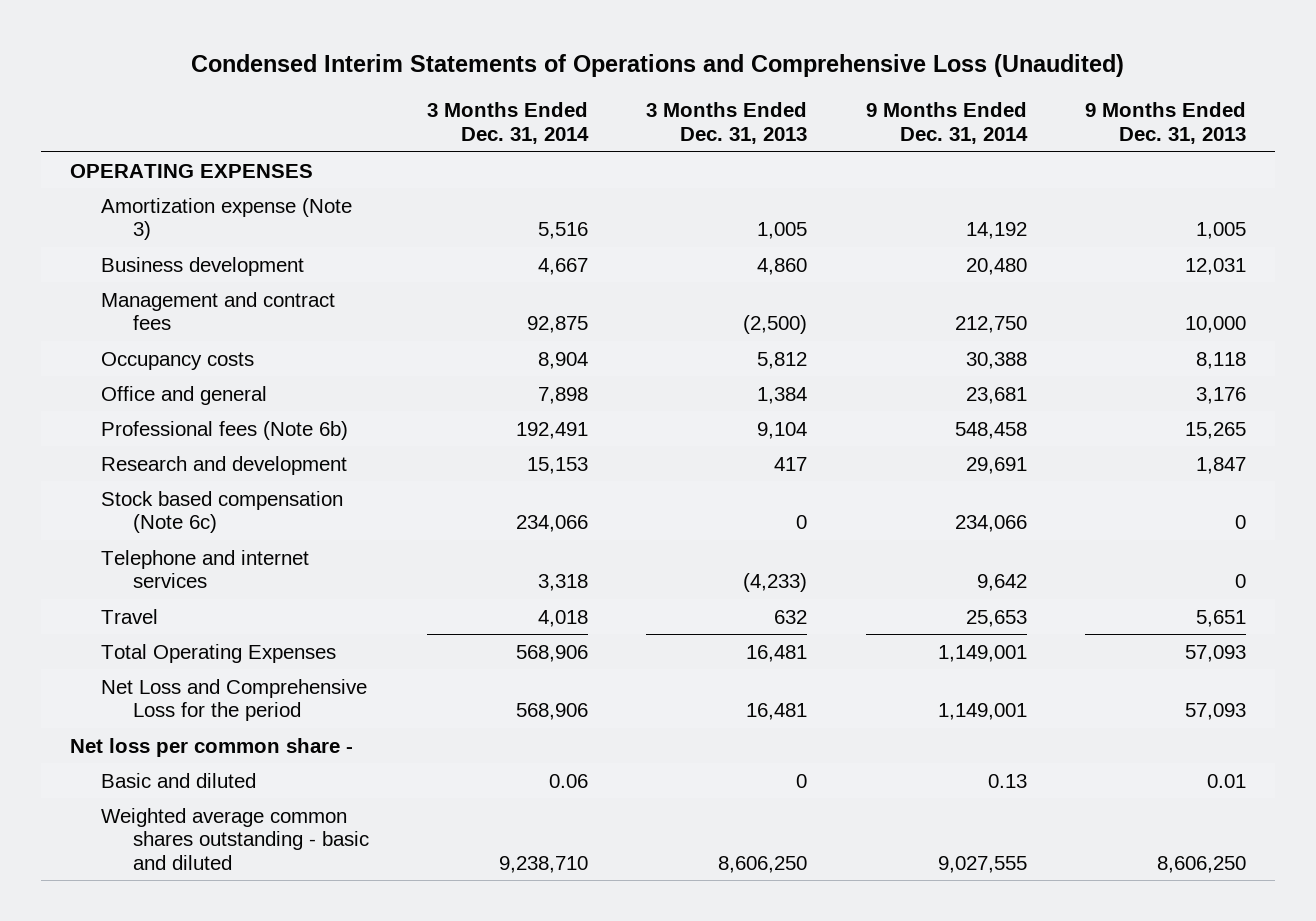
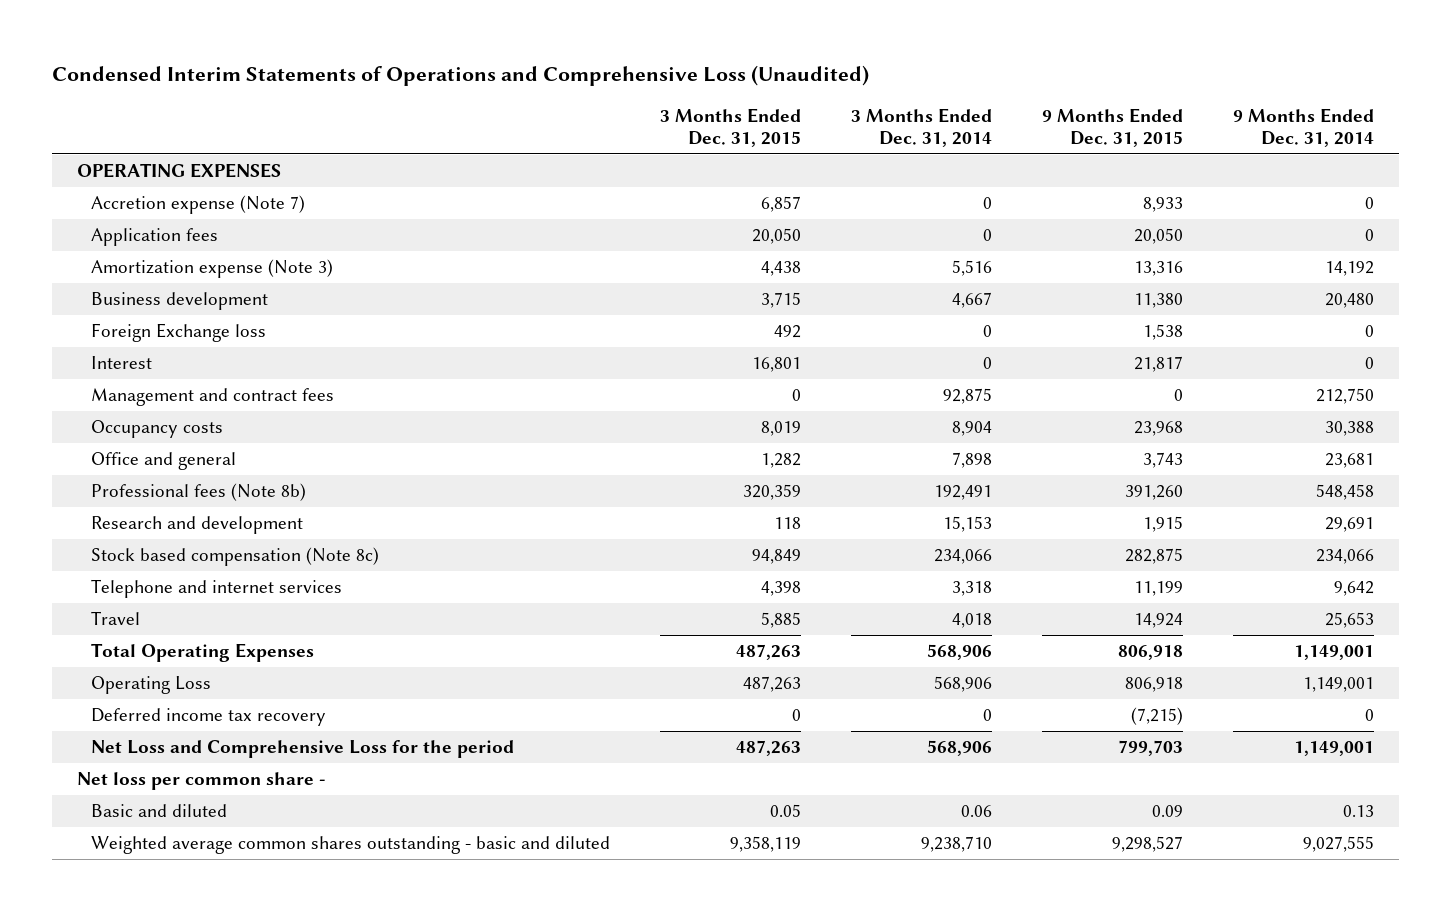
- | 3 Months Ended Dec. 31, 2014 | 3 Months Ended Dec. 31, 2013 | 9 Months Ended Dec. 31, 2014 | 9 Months Ended Dec. 31, 2013
+ | 3 Months Ended Dec. 31, 2015 | 3 Months Ended Dec. 31, 2014 | 9 Months Ended Dec. 31, 2015 | 9 Months Ended Dec. 31, 2014
+ Accretion expense (Note 7) | 6,857 | 0 | 8,933 | 0
+ Application fees | 20,050 | 0 | 20,050 | 0
+ Foreign Exchange loss | 492 | 0 | 1,538 | 0
+ Interest | 16,801 | 0 | 21,817 | 0
- Professional fees (Note 6b) | 192,491 | 9,104 | 548,458 | 15,265
+ Professional fees (Note 8b) | 320,359 | 192,491 | 391,260 | 548,458
- Stock based compensation (Note 6c) | 234,066 | 0 | 234,066 | 0
+ Stock based compensation (Note 8c) | 94,849 | 234,066 | 282,875 | 234,066
+ Operating Loss | 487,263 | 568,906 | 806,918 | 1,149,001
+ Deferred income tax recovery | 0 | 0 | (7,215) | 0

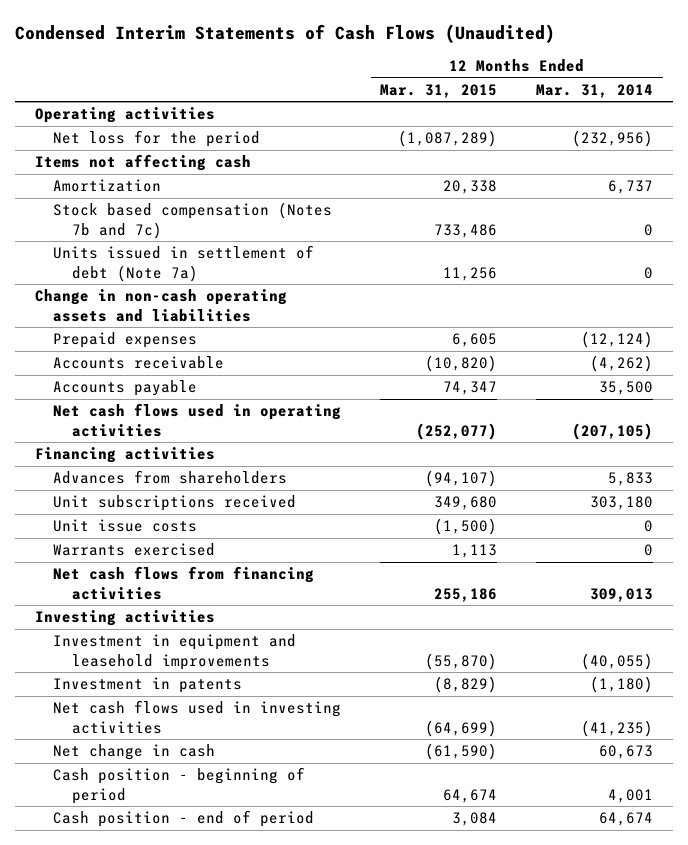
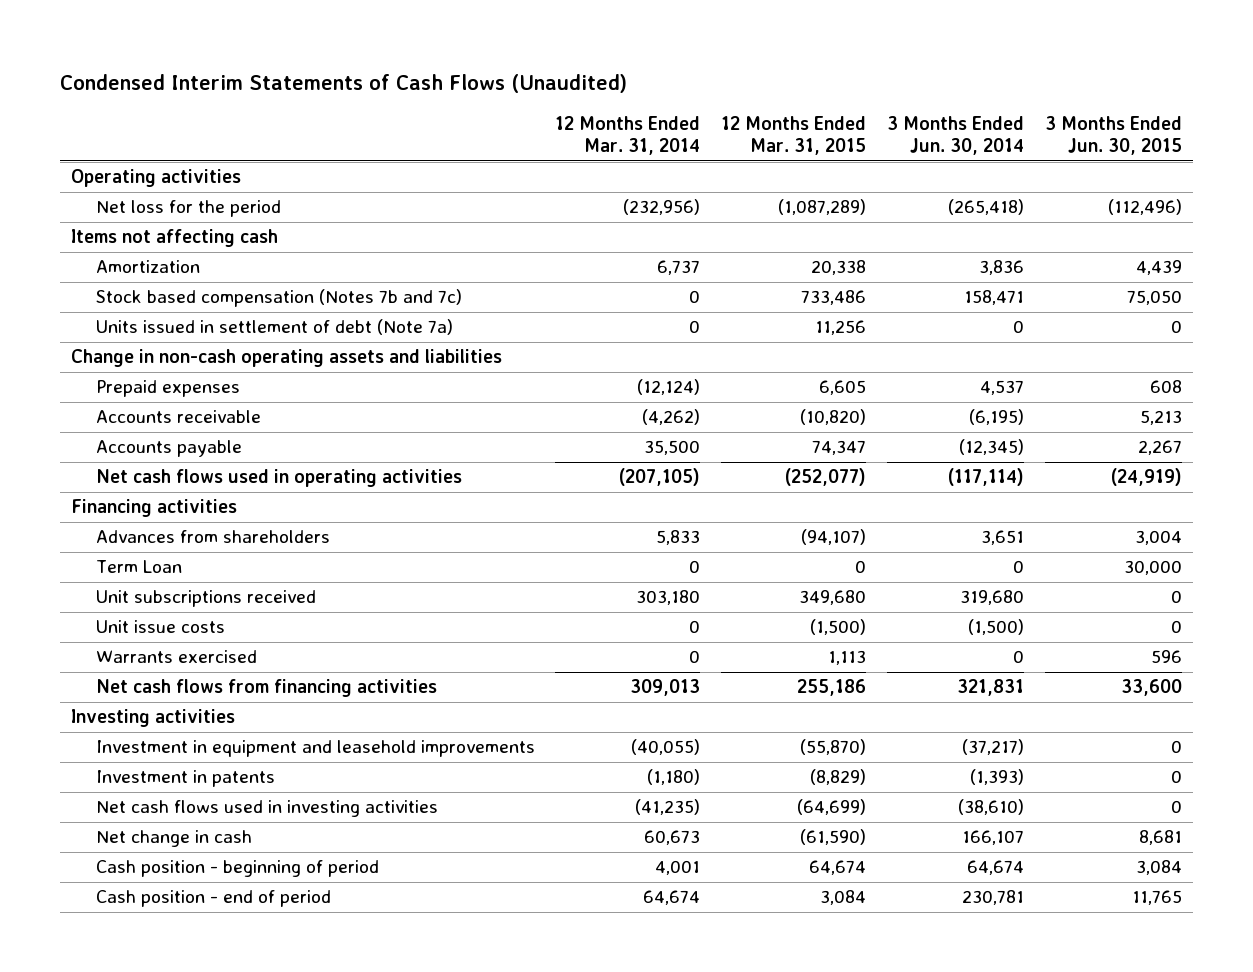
- | 12 Months Ended Mar. 31, 2015 | 12 Months Ended Mar. 31, 2014
+ | 12 Months Ended Mar. 31, 2014 | 12 Months Ended Mar. 31, 2015 | 3 Months Ended Jun. 30, 2014 | 3 Months Ended Jun. 30, 2015
+ Term Loan | 0 | 0 | 0 | 30,000

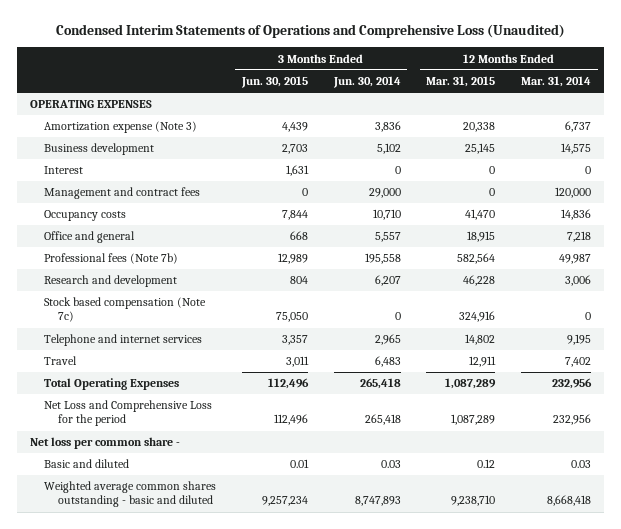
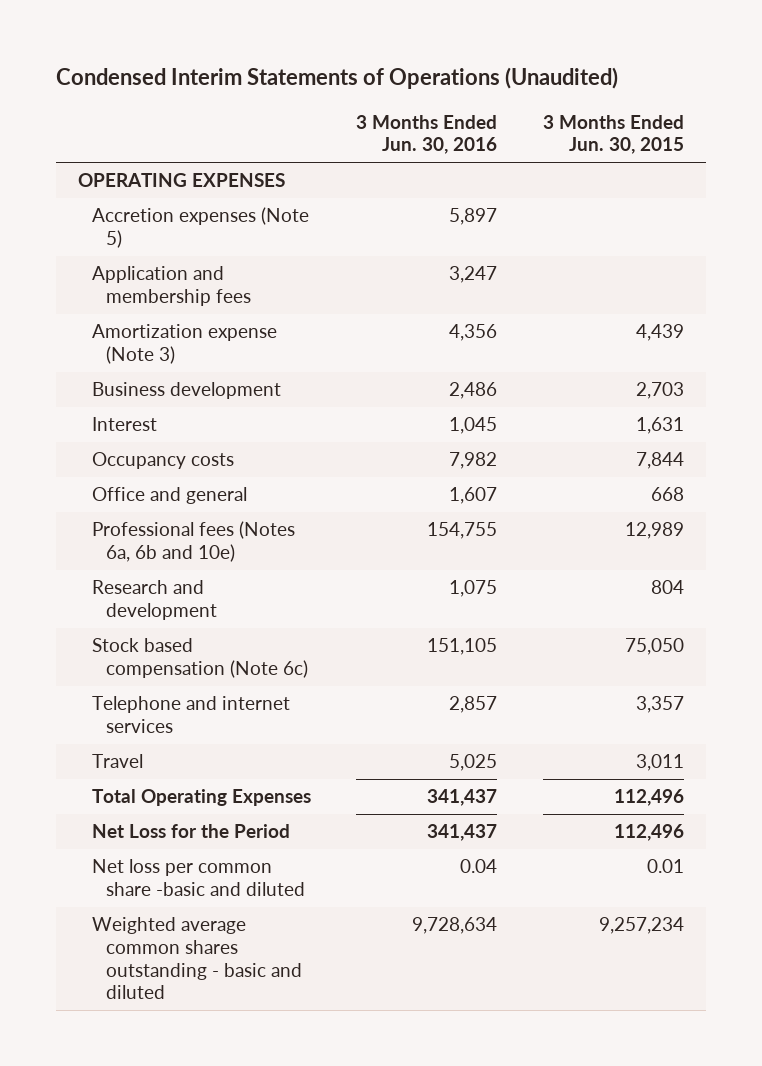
- Condensed Interim Statements of Operations and Comprehensive Loss (Unaudited)
+ Condensed Interim Statements of Operations (Unaudited)
- | 3 Months Ended Jun. 30, 2015 | 3 Months Ended Jun. 30, 2014 | 12 Months Ended Mar. 31, 2015 | 12 Months Ended Mar. 31, 2014
+ | 3 Months Ended Jun. 30, 2016 | 3 Months Ended Jun. 30, 2015
+ Accretion expenses (Note 5) | 5,897 |
+ Application and membership fees | 3,247 |
- Management and contract fees | 0 | 29,000 | 0 | 120,000
- Professional fees (Note 7b) | 12,989 | 195,558 | 582,564 | 49,987
+ Professional fees (Notes 6a, 6b and 10e) | 154,755 | 12,989
- Stock based compensation (Note 7c) | 75,050 | 0 | 324,916 | 0
+ Stock based compensation (Note 6c) | 151,105 | 75,050
- Net Loss and Comprehensive Loss for the period | 112,496 | 265,418 | 1,087,289 | 232,956
- Net loss per common share -
- Basic and diluted | 0.01 | 0.03 | 0.12 | 0.03
+ Net Loss for the Period | 341,437 | 112,496
+ Net loss per common share -basic and diluted | 0.04 | 0.01

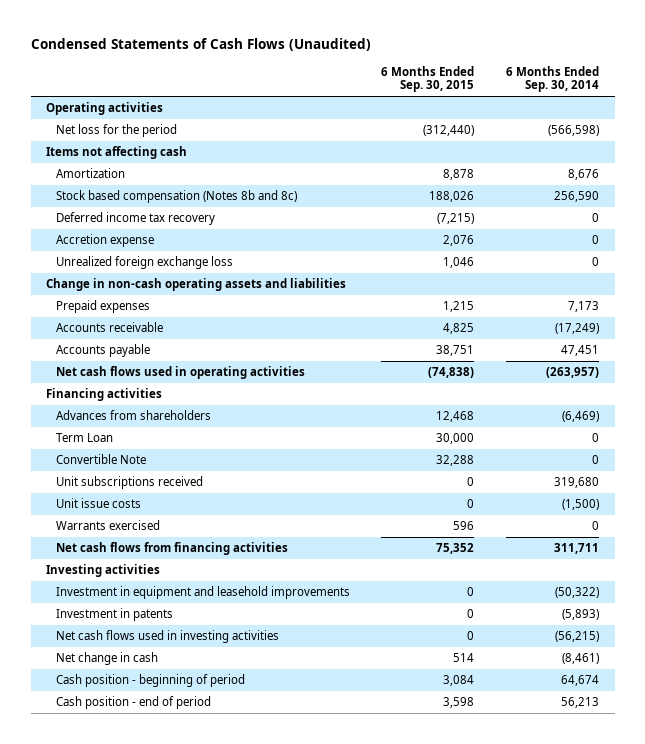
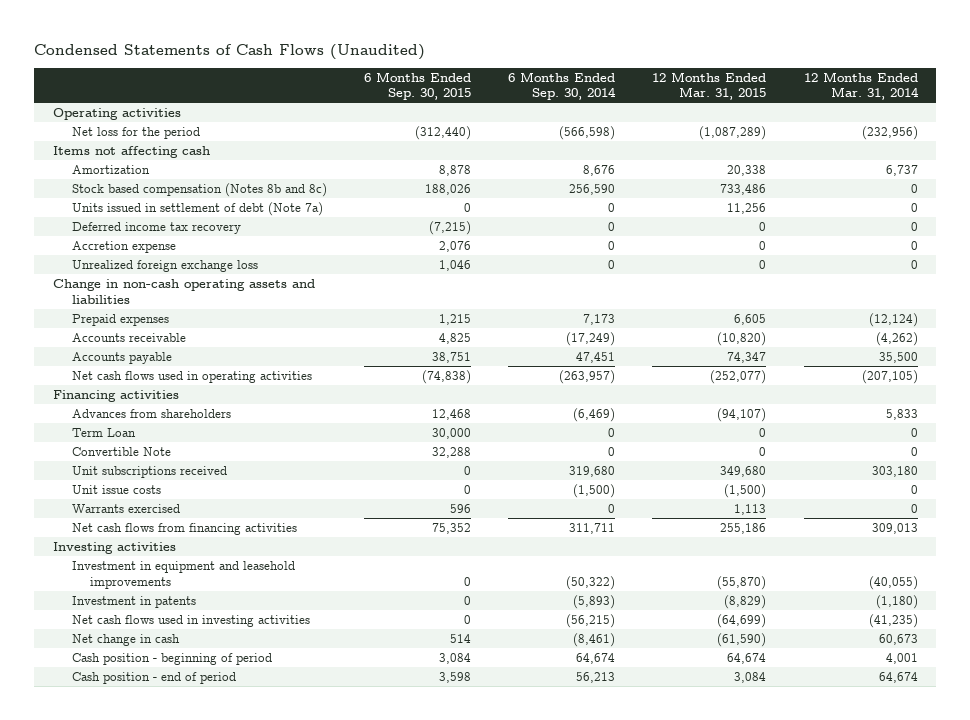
- | 6 Months Ended Sep. 30, 2015 | 6 Months Ended Sep. 30, 2014
+ | 6 Months Ended Sep. 30, 2015 | 6 Months Ended Sep. 30, 2014 | 12 Months Ended Mar. 31, 2015 | 12 Months Ended Mar. 31, 2014
+ Units issued in settlement of debt (Note 7a) | 0 | 0 | 11,256 | 0

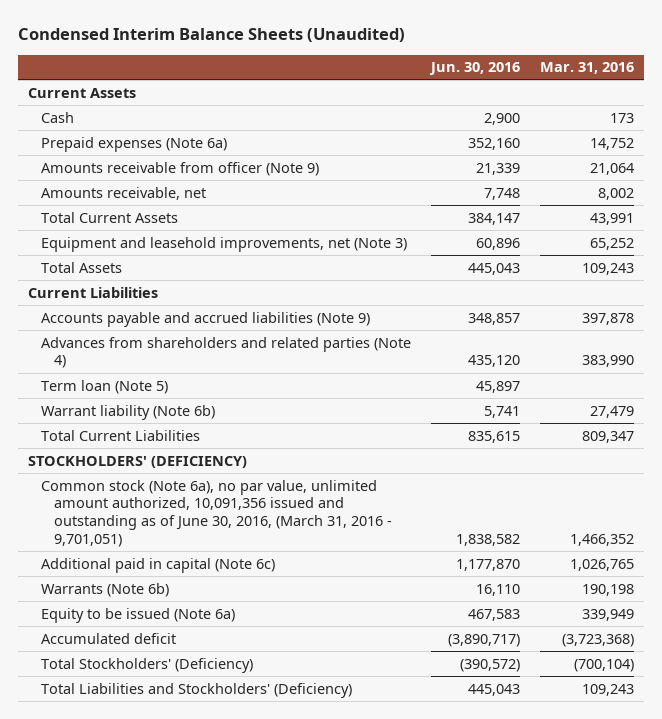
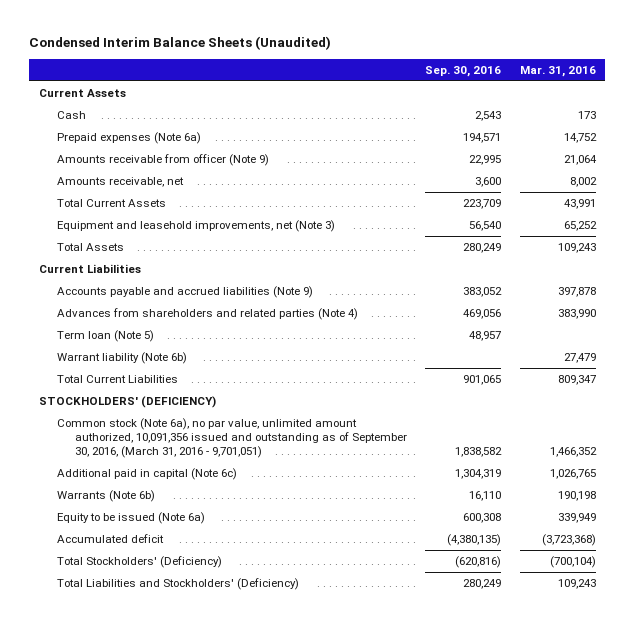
- | Jun. 30, 2016 | Mar. 31, 2016
+ | Sep. 30, 2016 | Mar. 31, 2016
- Common stock (Note 6a), no par value, unlimited amount authorized, 10,091,356 issued and outstanding as of June 30, 2016, (March 31, 2016 - 9,701,051) | 1,838,582 | 1,466,352
+ Common stock (Note 6a), no par value, unlimited amount authorized, 10,091,356 issued and outstanding as of September 30, 2016, (March 31, 2016 - 9,701,051) | 1,838,582 | 1,466,352

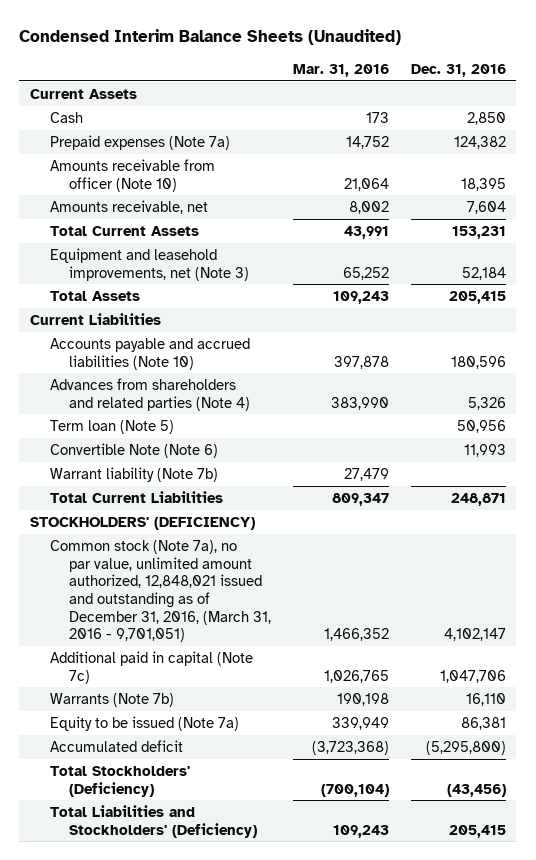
- | Sep. 30, 2016 | Mar. 31, 2016
+ | Mar. 31, 2016 | Dec. 31, 2016
- Prepaid expenses (Note 6a) | 194,571 | 14,752
- Amounts receivable from officer (Note 9) | 22,995 | 21,064
+ Prepaid expenses (Note 7a) | 14,752 | 124,382
+ Amounts receivable from officer (Note 10) | 21,064 | 18,395
- Accounts payable and accrued liabilities (Note 9) | 383,052 | 397,878
+ Accounts payable and accrued liabilities (Note 10) | 397,878 | 180,596
- Warrant liability (Note 6b) | | 27,479
+ Convertible Note (Note 6) | | 11,993
+ Warrant liability (Note 7b) | 27,479 |
- Common stock (Note 6a), no par value, unlimited amount authorized, 10,091,356 issued and outstanding as of September 30, 2016, (March 31, 2016 - 9,701,051) | 1,838,582 | 1,466,352
- Additional paid in capital (Note 6c) | 1,304,319 | 1,026,765
- Warrants (Note 6b) | 16,110 | 190,198
- Equity to be issued (Note 6a) | 600,308 | 339,949
+ Common stock (Note 7a), no par value, unlimited amount authorized, 12,848,021 issued and outstanding as of December 31, 2016, (March 31, 2016 - 9,701,051) | 1,466,352 | 4,102,147
+ Additional paid in capital (Note 7c) | 1,026,765 | 1,047,706
+ Warrants (Note 7b) | 190,198 | 16,110
+ Equity to be issued (Note 7a) | 339,949 | 86,381

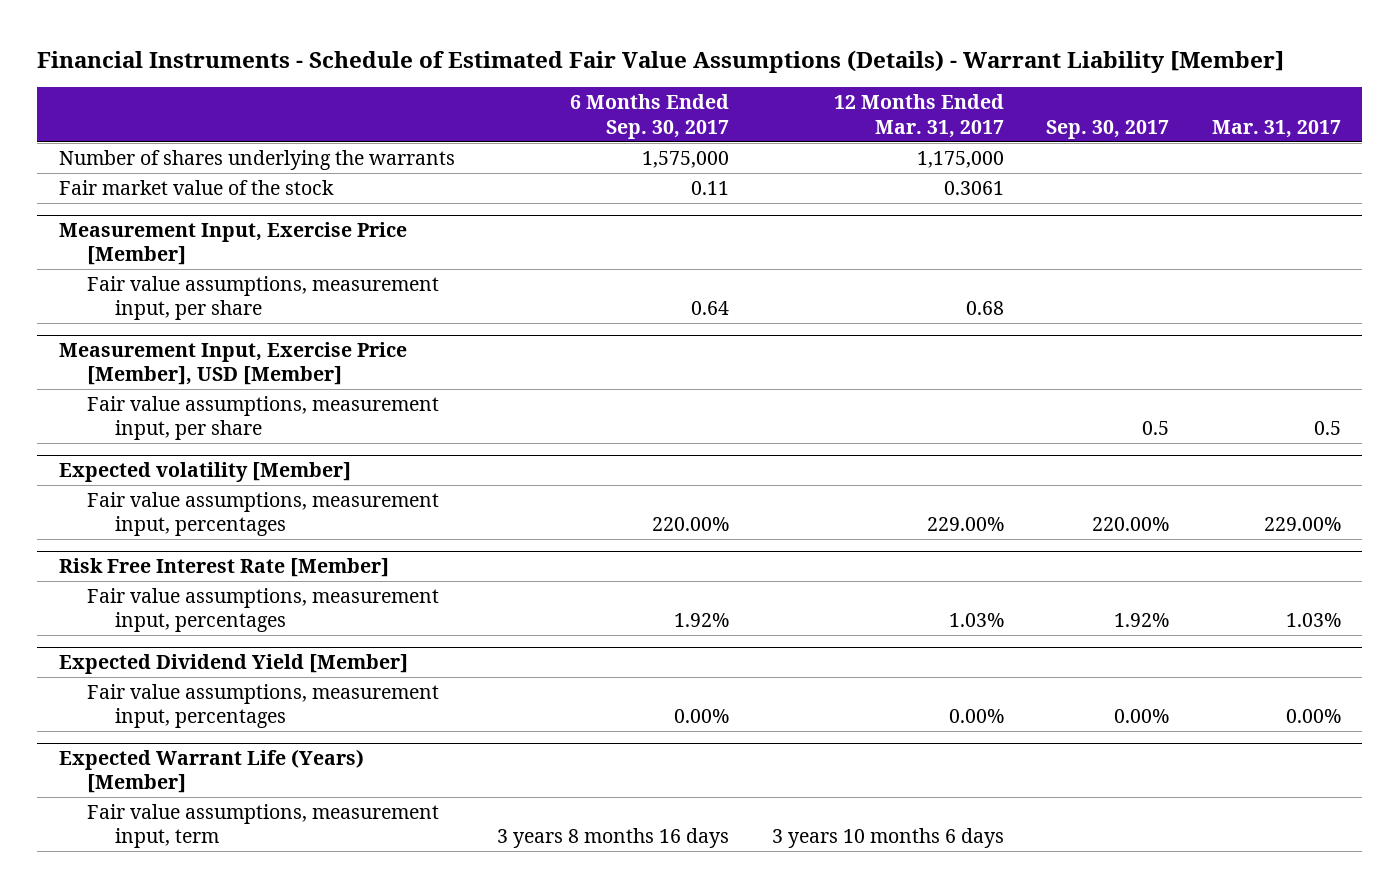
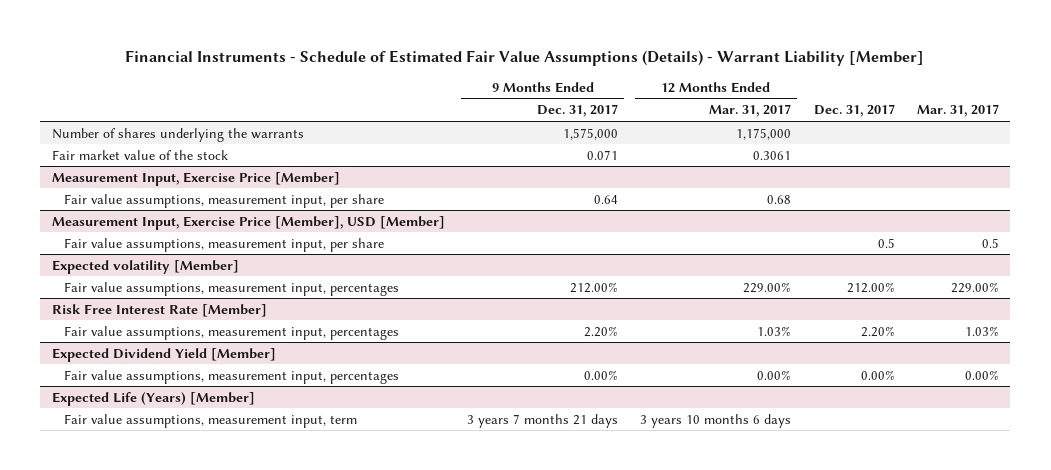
- | 6 Months Ended Sep. 30, 2017 | 12 Months Ended Mar. 31, 2017 | Sep. 30, 2017 | Mar. 31, 2017
+ | 9 Months Ended Dec. 31, 2017 | 12 Months Ended Mar. 31, 2017 | Dec. 31, 2017 | Mar. 31, 2017
- Expected Warrant Life (Years) [Member]
+ Expected Life (Years) [Member]

